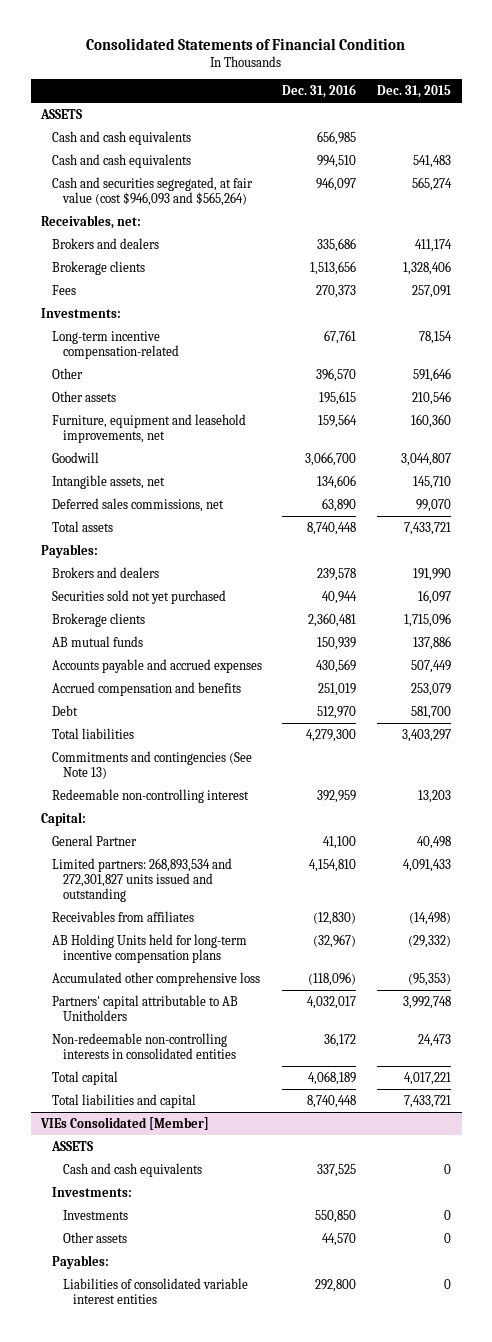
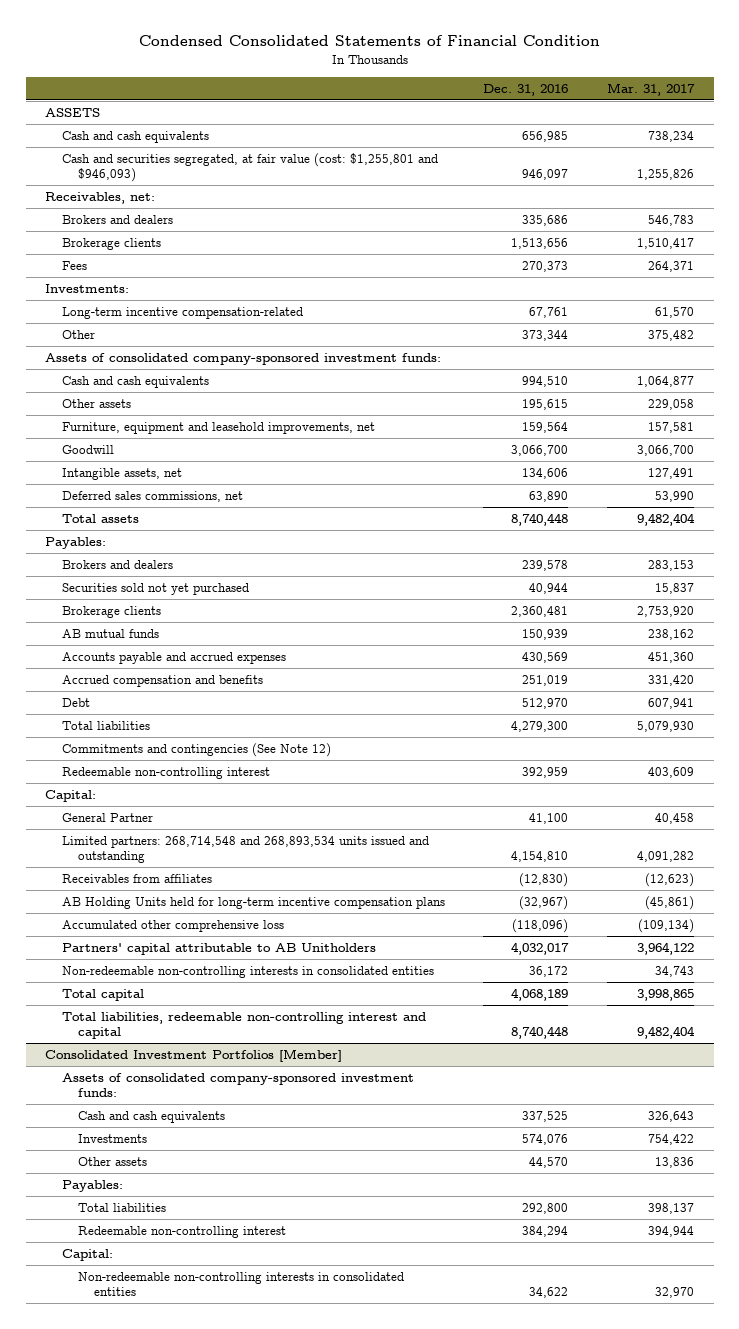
- Consolidated Statements of Financial Condition
+ Condensed Consolidated Statements of Financial Condition
- | Dec. 31, 2016 | Dec. 31, 2015
+ | Dec. 31, 2016 | Mar. 31, 2017
- Cash and securities segregated, at fair value (cost $946,093 and $565,264) | 946,097 | 565,274
+ Cash and securities segregated, at fair value (cost: $1,255,801 and $946,093) | 946,097 | 1,255,826
- Other | 396,570 | 591,646
+ Other | 373,344 | 375,482
+ Assets of consolidated company-sponsored investment funds:
moved down: Cash and cash equivalents | 994,510 | 1,064,877
- Commitments and contingencies (See Note 13)
+ Commitments and contingencies (See Note 12)
- Limited partners: 268,893,534 and 272,301,827 units issued and outstanding | 4,154,810 | 4,091,433
+ Limited partners: 268,714,548 and 268,893,534 units issued and outstanding | 4,154,810 | 4,091,282
- Total liabilities and capital | 8,740,448 | 7,433,721
- VIEs Consolidated [Member]
- ASSETS
+ Total liabilities, redeemable non-controlling interest and capital | 8,740,448 | 9,482,404
+ Consolidated Investment Portfolios [Member]
+ Assets of consolidated company-sponsored investment funds:
- Investments:
- Investments | 550,850 | 0
+ Investments | 574,076 | 754,422
- Liabilities of consolidated variable interest entities | 292,800 | 0
+ Total liabilities | 292,800 | 398,137
+ Redeemable non-controlling interest | 384,294 | 394,944
+ Capital:
+ Non-redeemable non-controlling interests in consolidated entities | 34,622 | 32,970

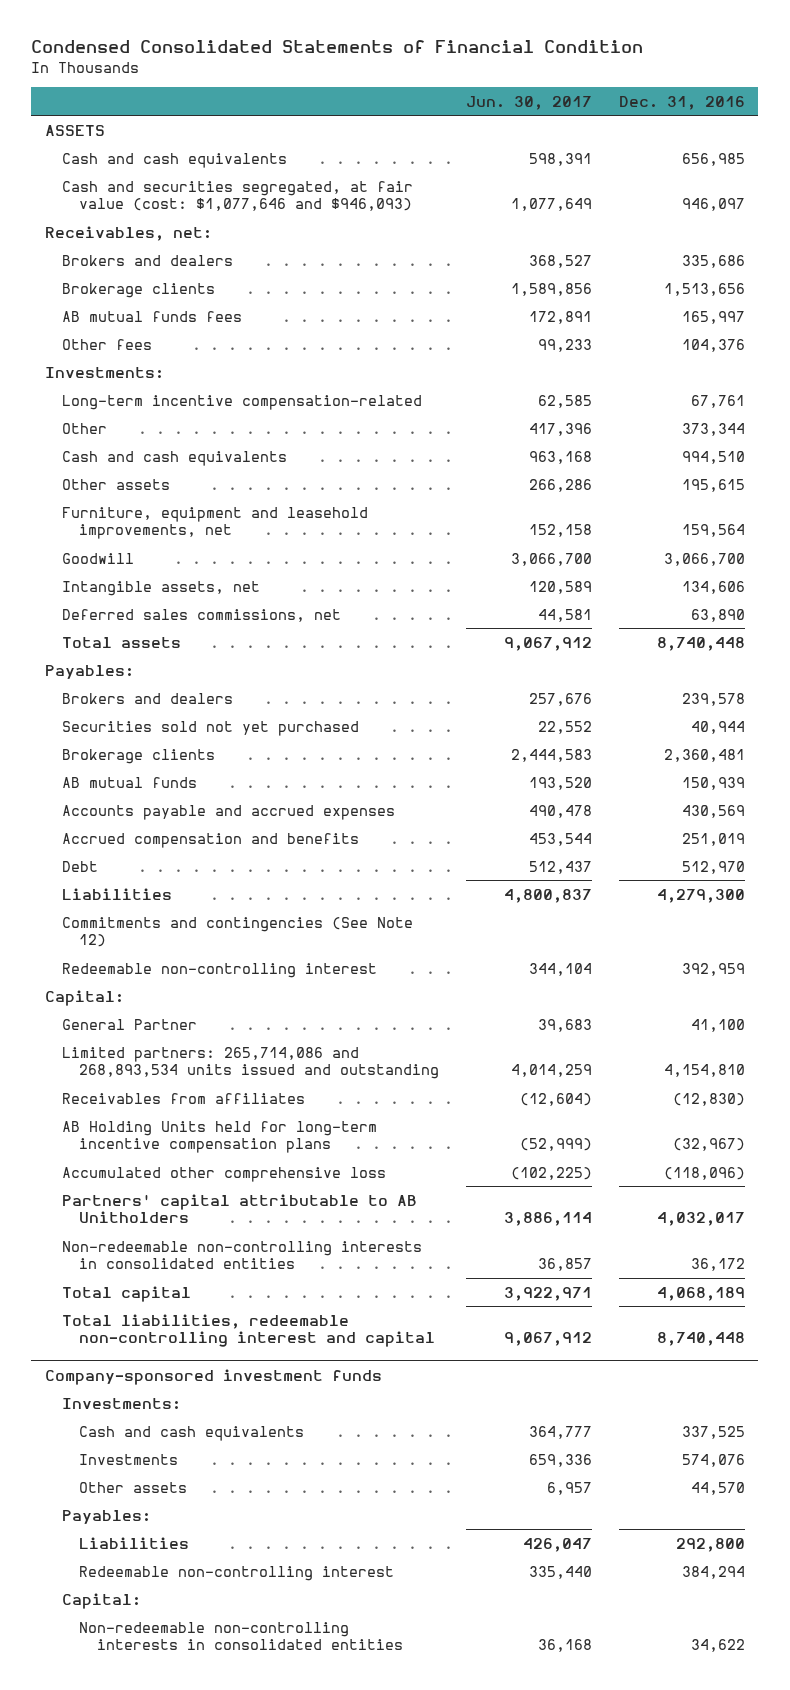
- | Dec. 31, 2016 | Mar. 31, 2017
+ | Jun. 30, 2017 | Dec. 31, 2016
- Cash and securities segregated, at fair value (cost: $1,255,801 and $946,093) | 946,097 | 1,255,826
+ Cash and securities segregated, at fair value (cost: $1,077,646 and $946,093) | 1,077,649 | 946,097
- Fees | 270,373 | 264,371
+ AB mutual funds fees | 172,891 | 165,997
+ Other fees | 99,233 | 104,376
- Assets of consolidated company-sponsored investment funds:
- Total liabilities | 4,279,300 | 5,079,930
+ Liabilities | 4,800,837 | 4,279,300
- Limited partners: 268,714,548 and 268,893,534 units issued and outstanding | 4,154,810 | 4,091,282
+ Limited partners: 265,714,086 and 268,893,534 units issued and outstanding | 4,014,259 | 4,154,810
- Consolidated Investment Portfolios [Member]
- Assets of consolidated company-sponsored investment funds:
+ Company-sponsored investment funds
+ Investments:
- Total liabilities | 292,800 | 398,137
+ Liabilities | 426,047 | 292,800

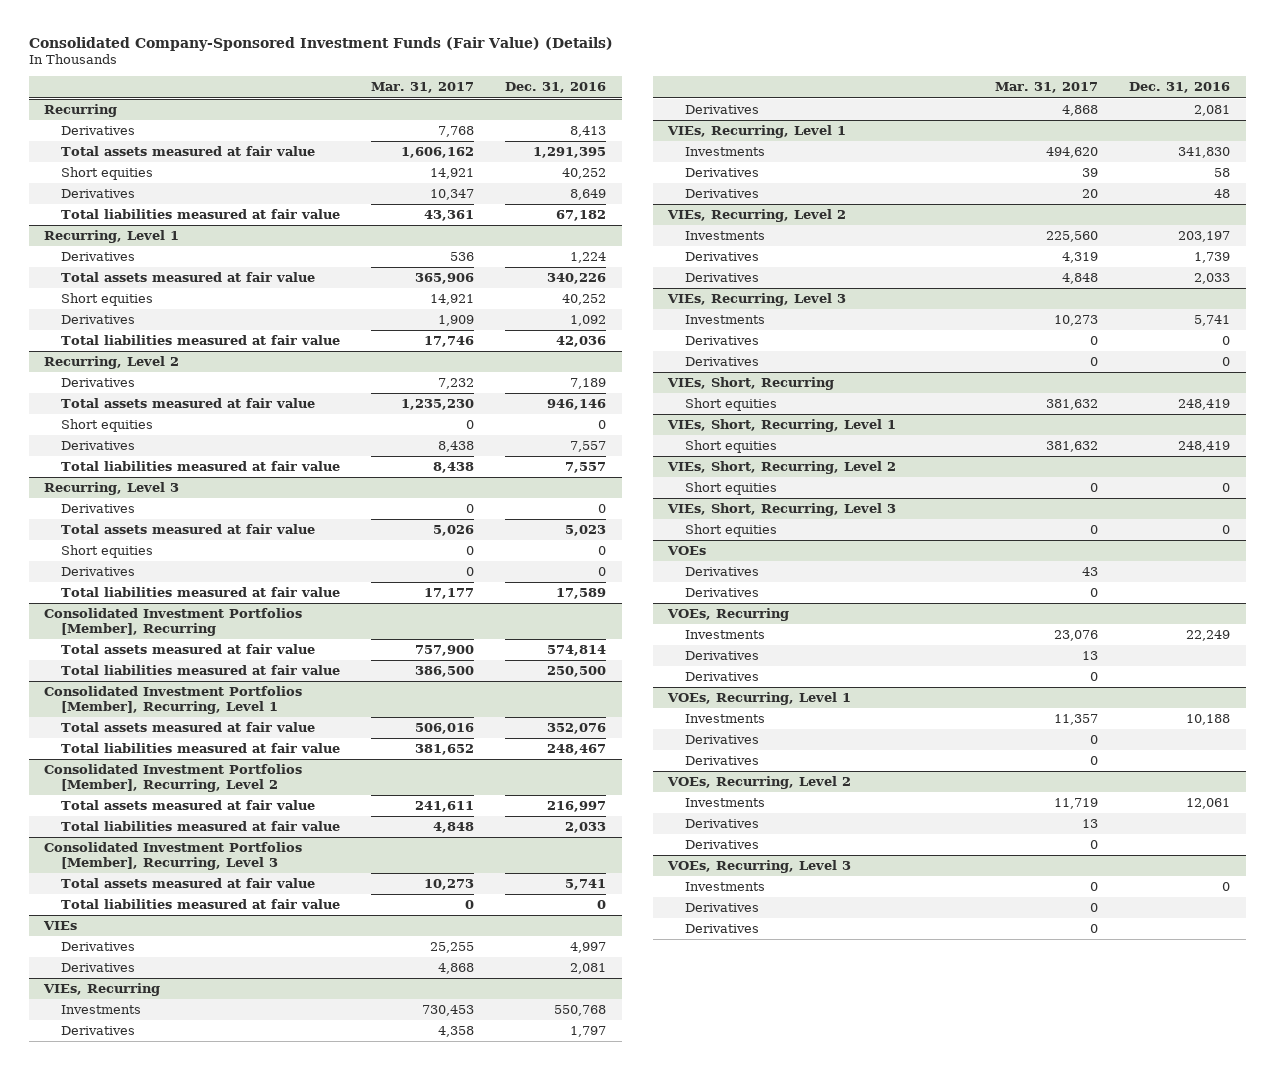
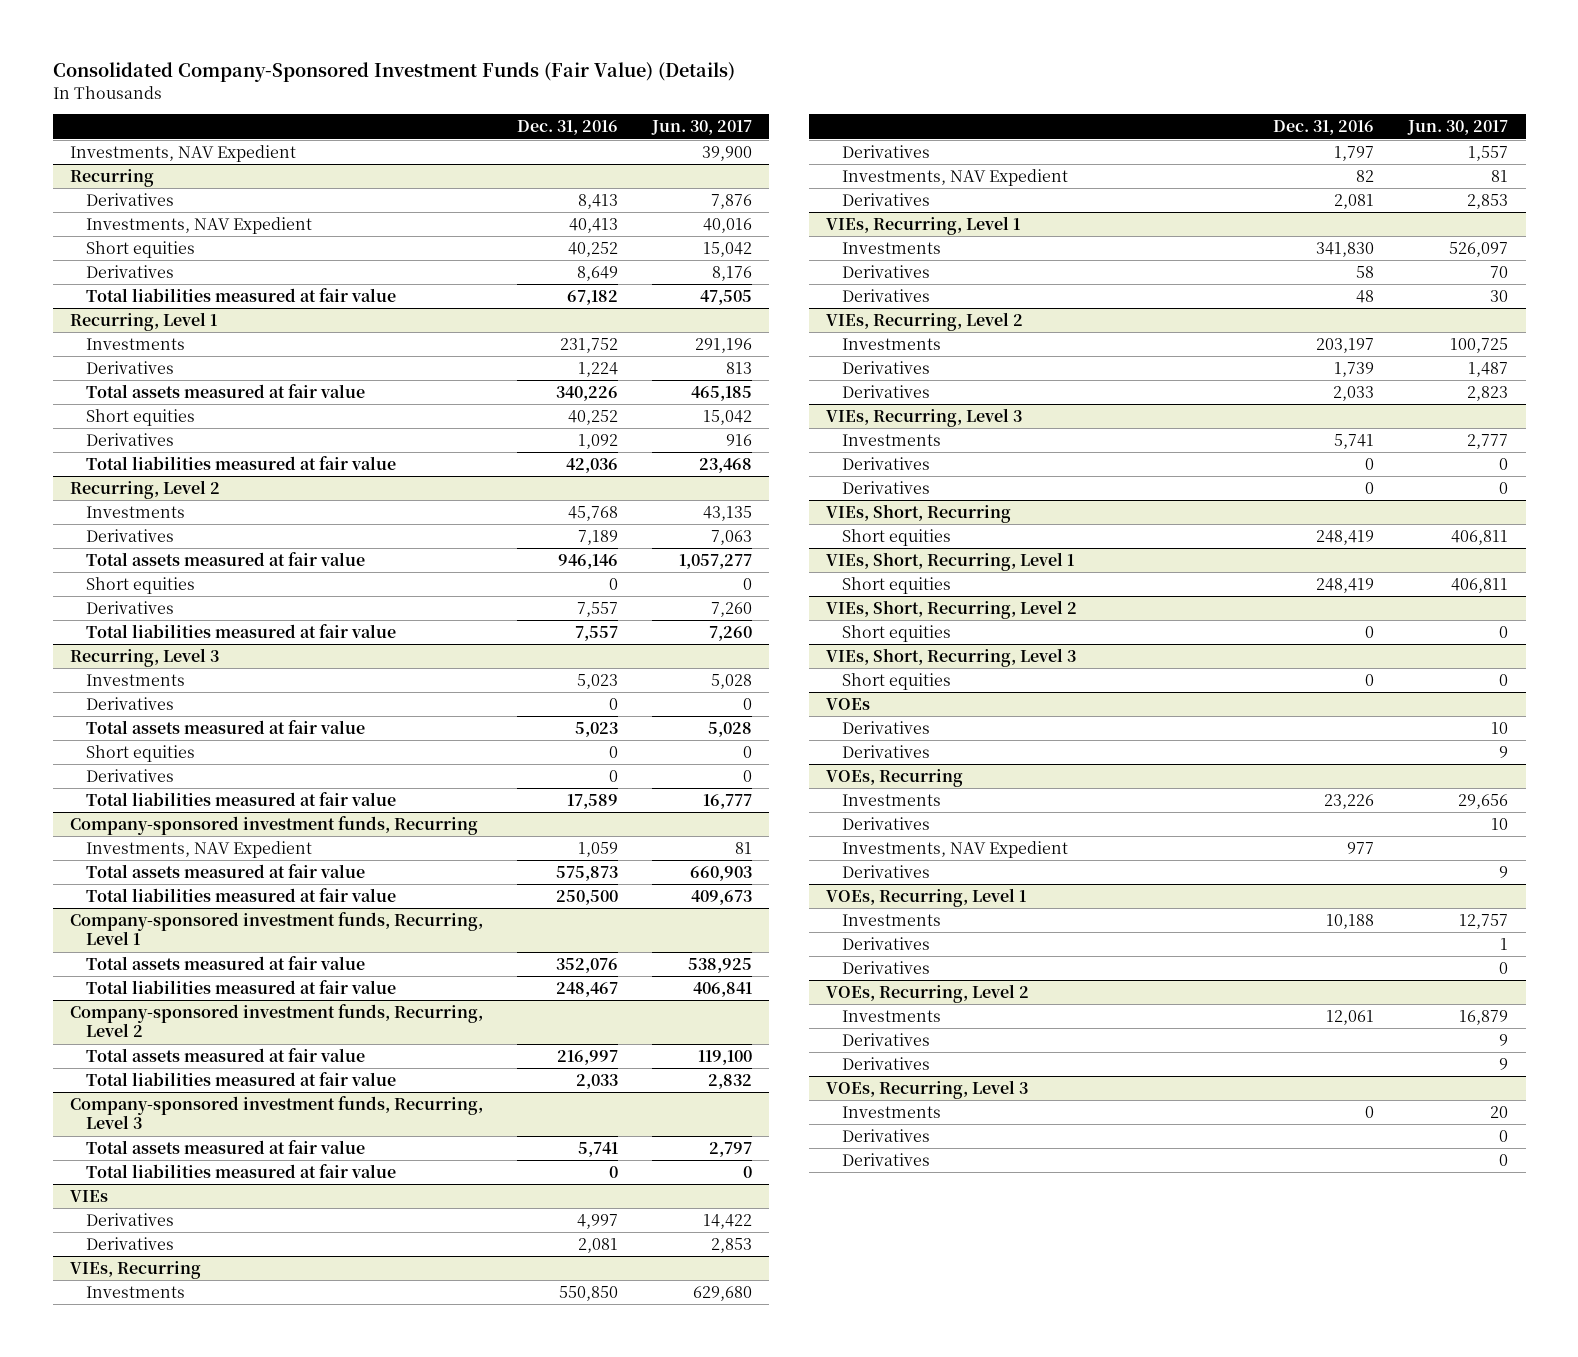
- | Mar. 31, 2017 | Dec. 31, 2016
+ | Dec. 31, 2016 | Jun. 30, 2017
+ Investments, NAV Expedient | | 39,900
@ Recurring
- Total assets measured at fair value | 1,606,162 | 1,291,395
+ Investments, NAV Expedient | 40,413 | 40,016
@ Recurring, Level 1
+ Investments | 231,752 | 291,196
@ Recurring, Level 2
+ Investments | 45,768 | 43,135
@ Recurring, Level 3
+ Investments | 5,023 | 5,028
- Consolidated Investment Portfolios [Member], Recurring
- Total assets measured at fair value | 757,900 | 574,814
+ Company-sponsored investment funds, Recurring
+ Investments, NAV Expedient | 1,059 | 81
+ Total assets measured at fair value | 575,873 | 660,903
- Consolidated Investment Portfolios [Member], Recurring, Level 1
+ Company-sponsored investment funds, Recurring, Level 1
- Consolidated Investment Portfolios [Member], Recurring, Level 2
+ Company-sponsored investment funds, Recurring, Level 2
- Consolidated Investment Portfolios [Member], Recurring, Level 3
+ Company-sponsored investment funds, Recurring, Level 3
@ VIEs, Recurring
- Investments | 730,453 | 550,768
+ Investments | 550,850 | 629,680
+ Investments, NAV Expedient | 82 | 81
@ VOEs, Recurring
- Investments | 23,076 | 22,249
+ Investments | 23,226 | 29,656
+ Investments, NAV Expedient | 977 |

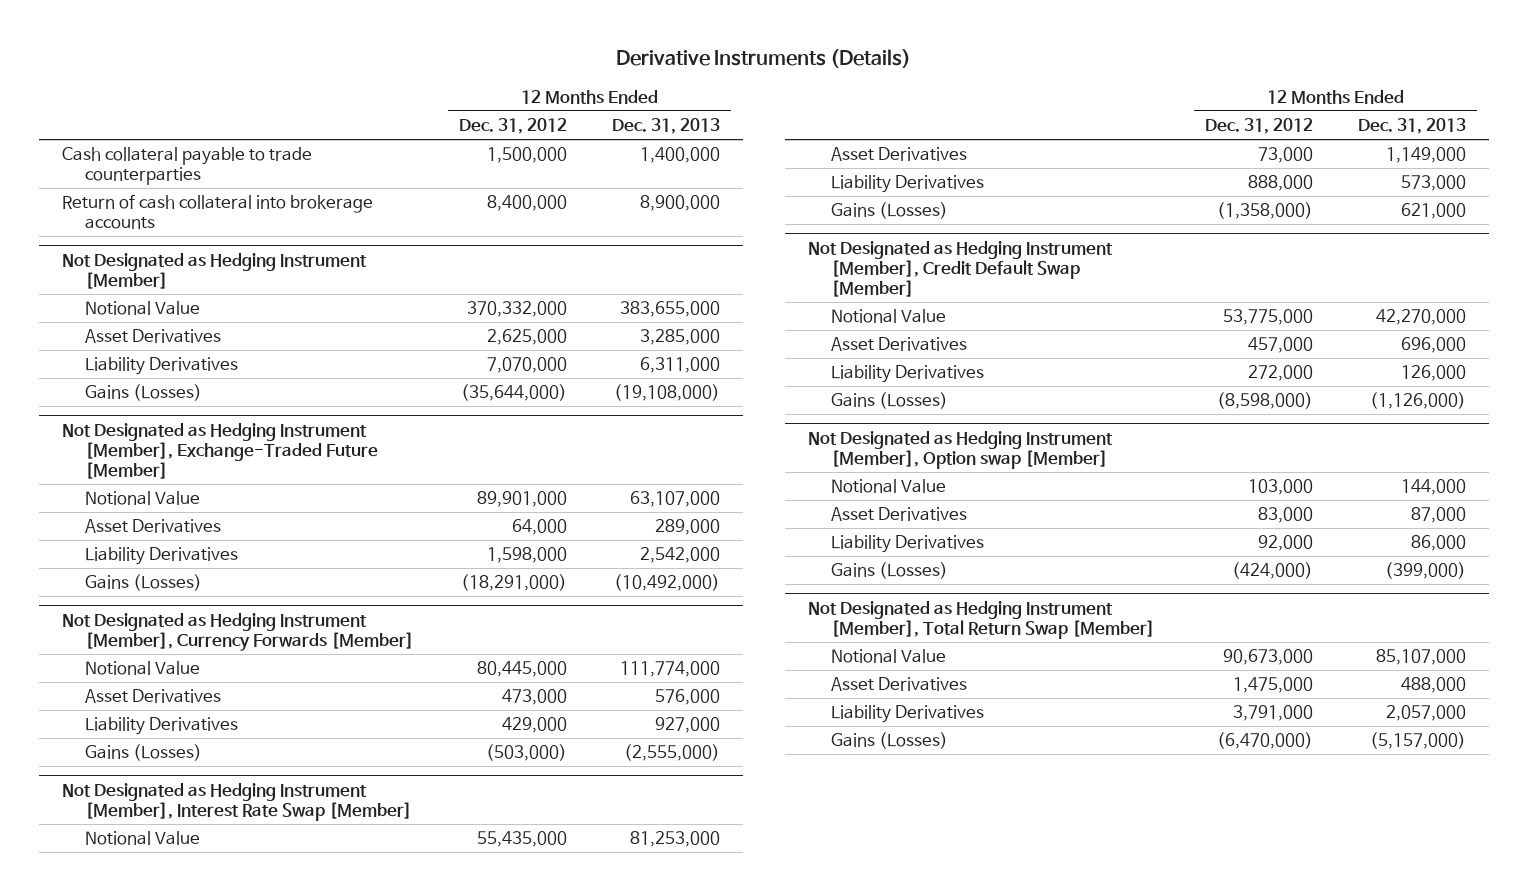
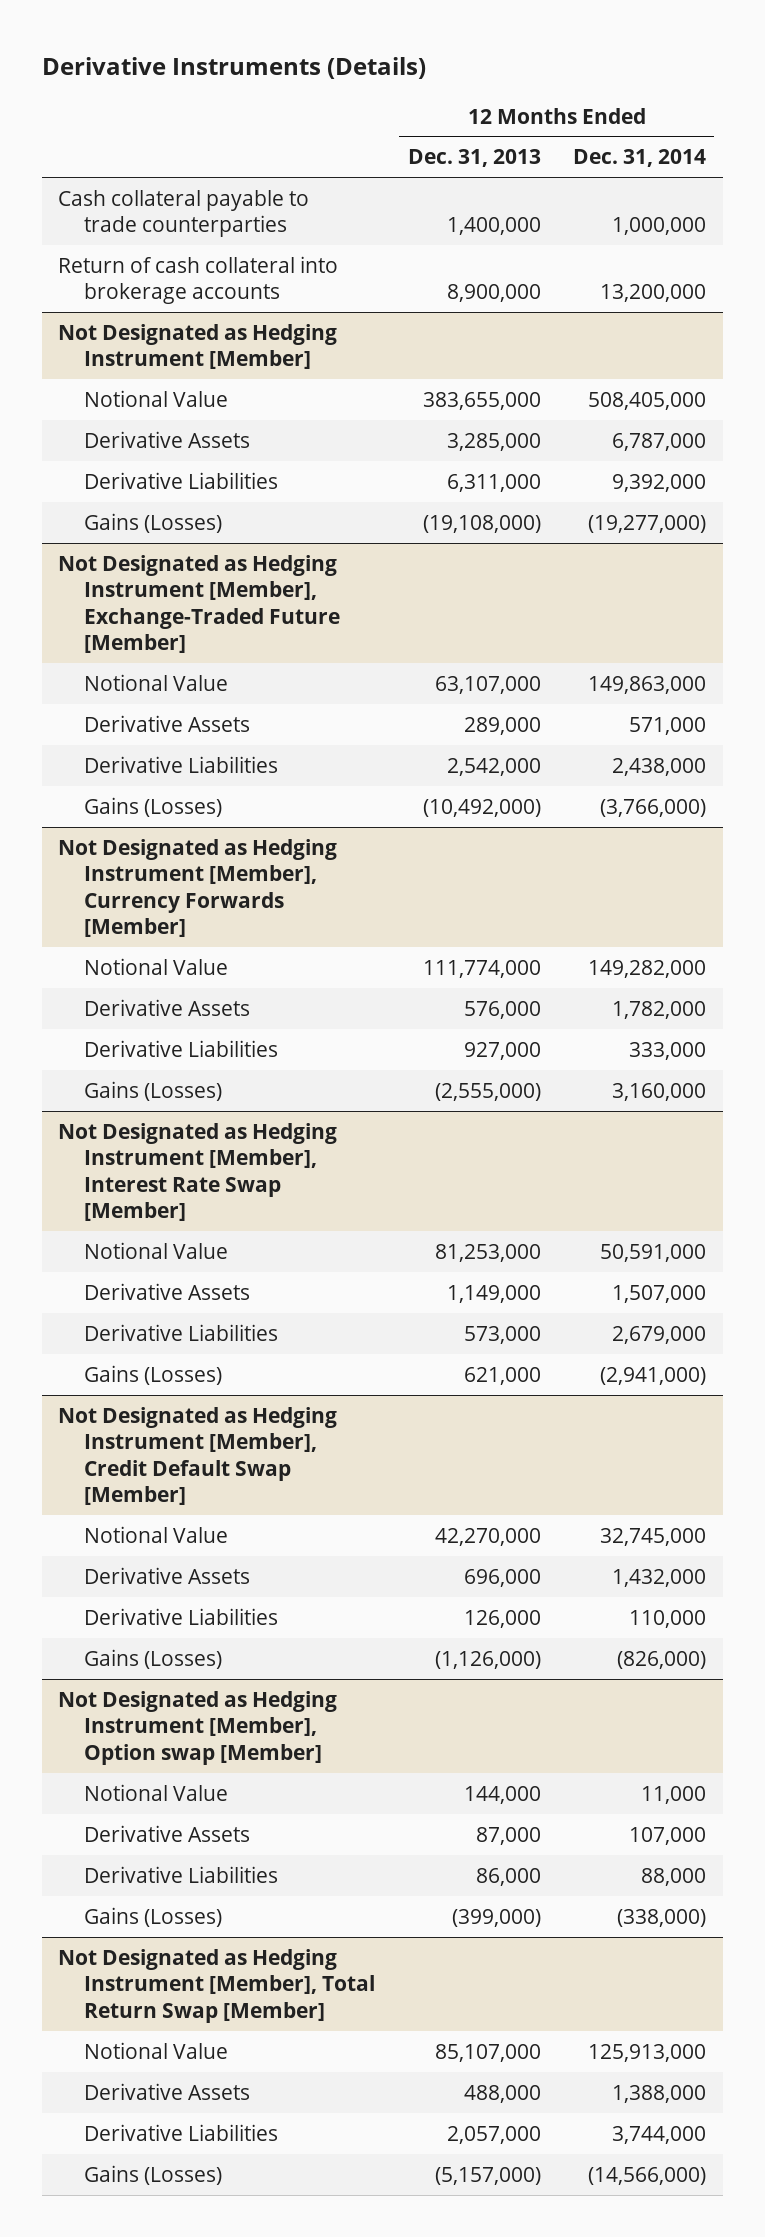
- | 12 Months Ended Dec. 31, 2012 | 12 Months Ended Dec. 31, 2013
+ | 12 Months Ended Dec. 31, 2013 | 12 Months Ended Dec. 31, 2014
@ Not Designated as Hedging Instrument [Member]
- Asset Derivatives | 2,625,000 | 3,285,000
- Liability Derivatives | 7,070,000 | 6,311,000
+ Derivative Assets | 3,285,000 | 6,787,000
+ Derivative Liabilities | 6,311,000 | 9,392,000
@ Not Designated as Hedging Instrument [Member], Exchange-Traded Future [Member]
- Asset Derivatives | 64,000 | 289,000
- Liability Derivatives | 1,598,000 | 2,542,000
+ Derivative Assets | 289,000 | 571,000
+ Derivative Liabilities | 2,542,000 | 2,438,000
@ Not Designated as Hedging Instrument [Member], Currency Forwards [Member]
- Asset Derivatives | 473,000 | 576,000
- Liability Derivatives | 429,000 | 927,000
+ Derivative Assets | 576,000 | 1,782,000
+ Derivative Liabilities | 927,000 | 333,000
@ Not Designated as Hedging Instrument [Member], Interest Rate Swap [Member]
- Asset Derivatives | 73,000 | 1,149,000
- Liability Derivatives | 888,000 | 573,000
+ Derivative Assets | 1,149,000 | 1,507,000
+ Derivative Liabilities | 573,000 | 2,679,000
@ Not Designated as Hedging Instrument [Member], Credit Default Swap [Member]
- Asset Derivatives | 457,000 | 696,000
- Liability Derivatives | 272,000 | 126,000
+ Derivative Assets | 696,000 | 1,432,000
+ Derivative Liabilities | 126,000 | 110,000
@ Not Designated as Hedging Instrument [Member], Option swap [Member]
- Asset Derivatives | 83,000 | 87,000
- Liability Derivatives | 92,000 | 86,000
+ Derivative Assets | 87,000 | 107,000
+ Derivative Liabilities | 86,000 | 88,000
@ Not Designated as Hedging Instrument [Member], Total Return Swap [Member]
- Asset Derivatives | 1,475,000 | 488,000
- Liability Derivatives | 3,791,000 | 2,057,000
+ Derivative Assets | 488,000 | 1,388,000
+ Derivative Liabilities | 2,057,000 | 3,744,000

